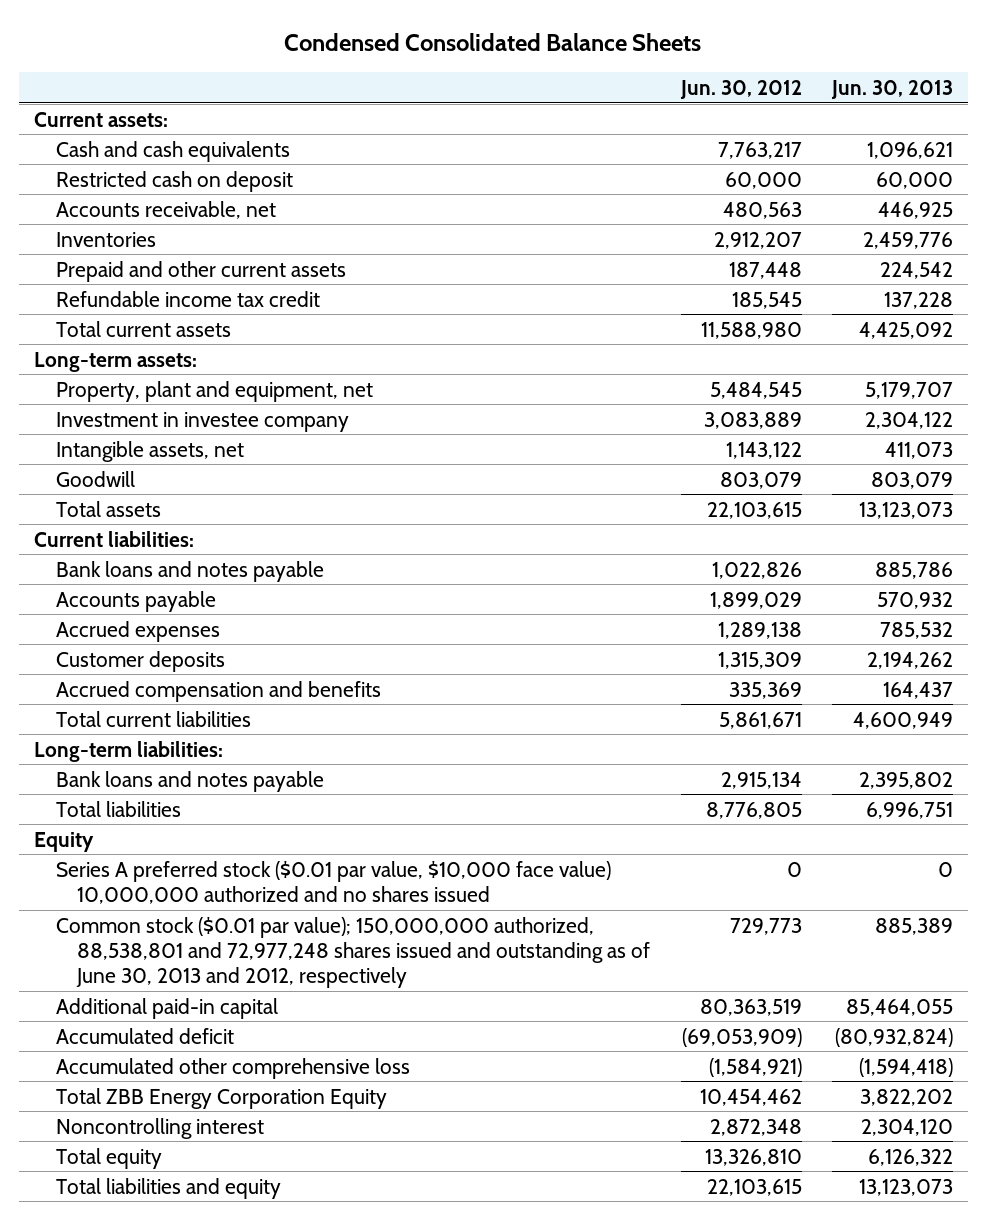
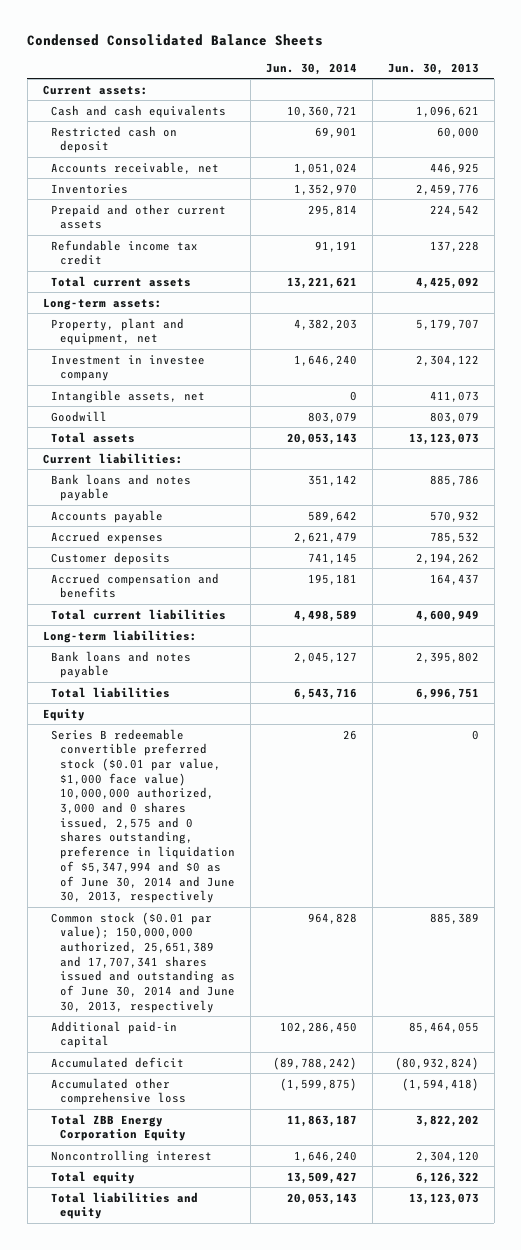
- | Jun. 30, 2012 | Jun. 30, 2013
+ | Jun. 30, 2014 | Jun. 30, 2013
- Series A preferred stock ($0.01 par value, $10,000 face value) 10,000,000 authorized and no shares issued | 0 | 0
- Common stock ($0.01 par value); 150,000,000 authorized, 88,538,801 and 72,977,248 shares issued and outstanding as of June 30, 2013 and 2012, respectively | 729,773 | 885,389
+ Series B redeemable convertible preferred stock ($0.01 par value, $1,000 face value) 10,000,000 authorized, 3,000 and 0 shares issued, 2,575 and 0 shares outstanding, preference in liquidation of $5,347,994 and $0 as of June 30, 2014 and June 30, 2013, respectively | 26 | 0
+ Common stock ($0.01 par value); 150,000,000 authorized, 25,651,389 and 17,707,341 shares issued and outstanding as of June 30, 2014 and June 30, 2013, respectively | 964,828 | 885,389

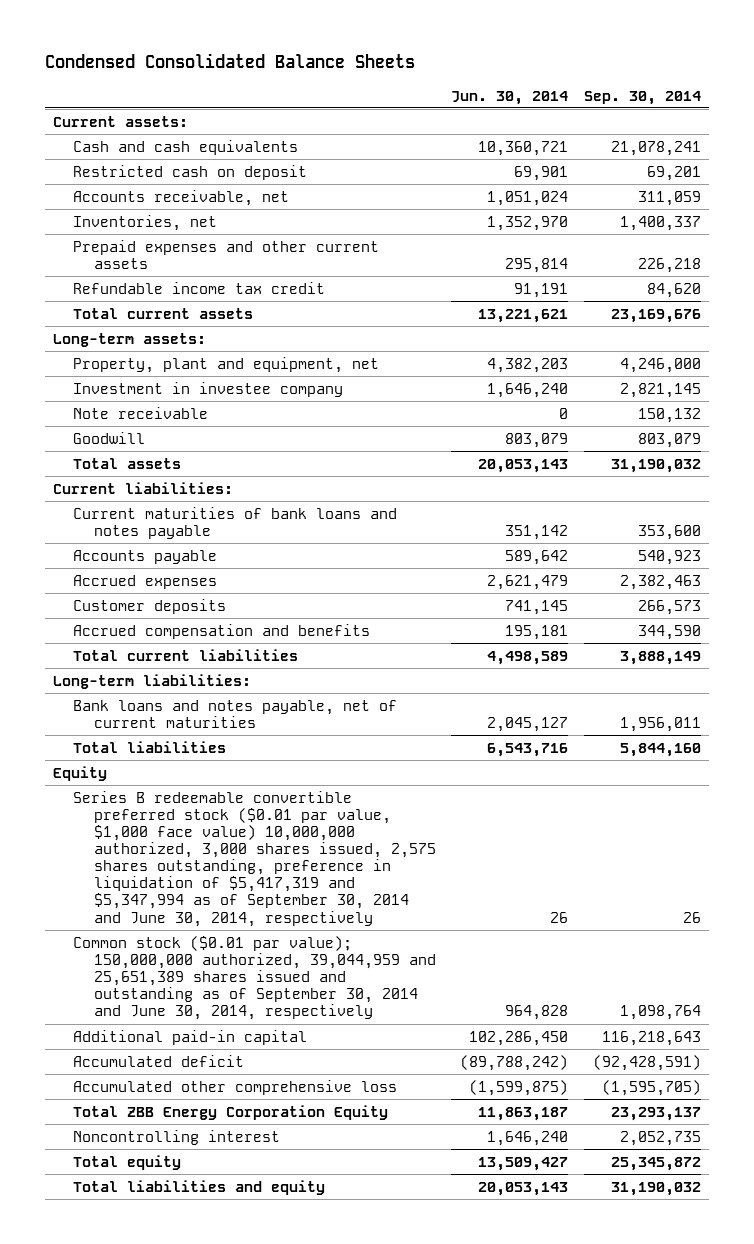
- | Jun. 30, 2014 | Jun. 30, 2013
+ | Jun. 30, 2014 | Sep. 30, 2014
- Inventories | 1,352,970 | 2,459,776
- Prepaid and other current assets | 295,814 | 224,542
+ Inventories, net | 1,352,970 | 1,400,337
+ Prepaid expenses and other current assets | 295,814 | 226,218
- Intangible assets, net | 0 | 411,073
+ Note receivable | 0 | 150,132
- Bank loans and notes payable | 351,142 | 885,786
+ Current maturities of bank loans and notes payable | 351,142 | 353,600
- Bank loans and notes payable | 2,045,127 | 2,395,802
+ Bank loans and notes payable, net of current maturities | 2,045,127 | 1,956,011
- Series B redeemable convertible preferred stock ($0.01 par value, $1,000 face value) 10,000,000 authorized, 3,000 and 0 shares issued, 2,575 and 0 shares outstanding, preference in liquidation of $5,347,994 and $0 as of June 30, 2014 and June 30, 2013, respectively | 26 | 0
- Common stock ($0.01 par value); 150,000,000 authorized, 25,651,389 and 17,707,341 shares issued and outstanding as of June 30, 2014 and June 30, 2013, respectively | 964,828 | 885,389
+ Series B redeemable convertible preferred stock ($0.01 par value, $1,000 face value) 10,000,000 authorized, 3,000 shares issued, 2,575 shares outstanding, preference in liquidation of $5,417,319 and $5,347,994 as of September 30, 2014 and June 30, 2014, respectively | 26 | 26
+ Common stock ($0.01 par value); 150,000,000 authorized, 39,044,959 and 25,651,389 shares issued and outstanding as of September 30, 2014 and June 30, 2014, respectively | 964,828 | 1,098,764

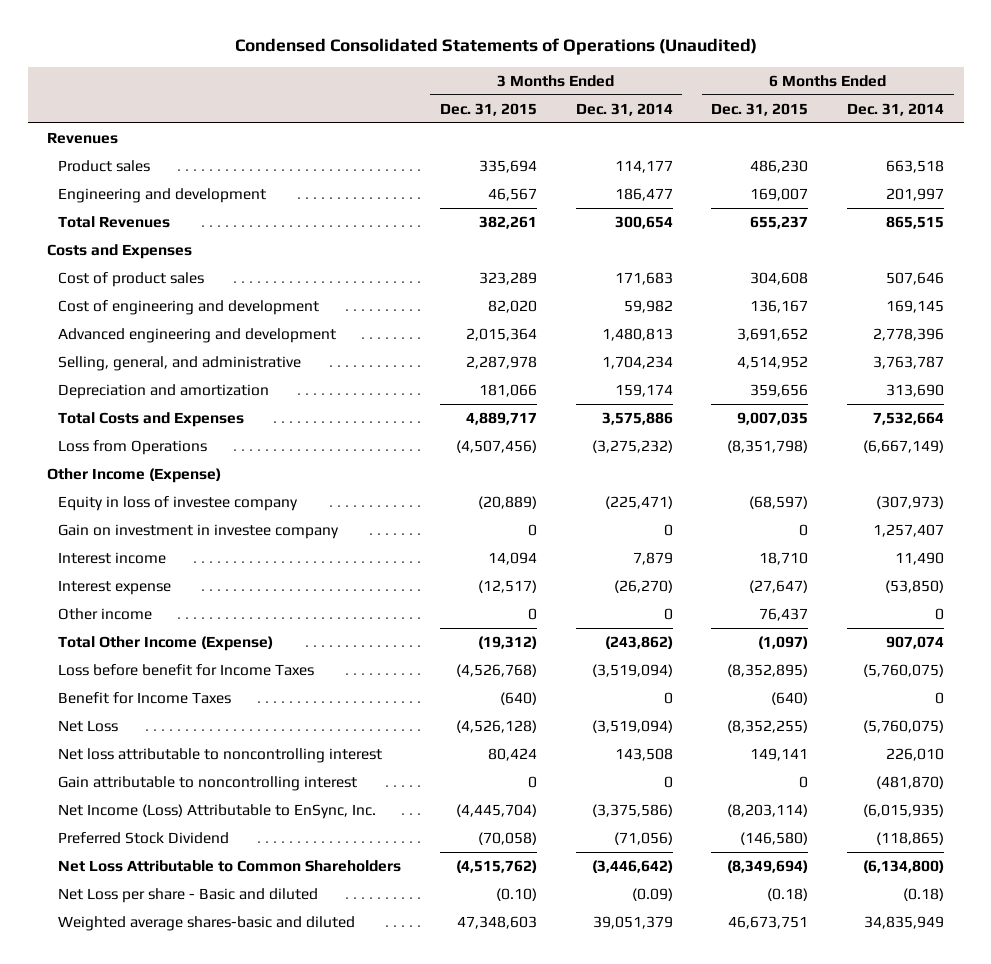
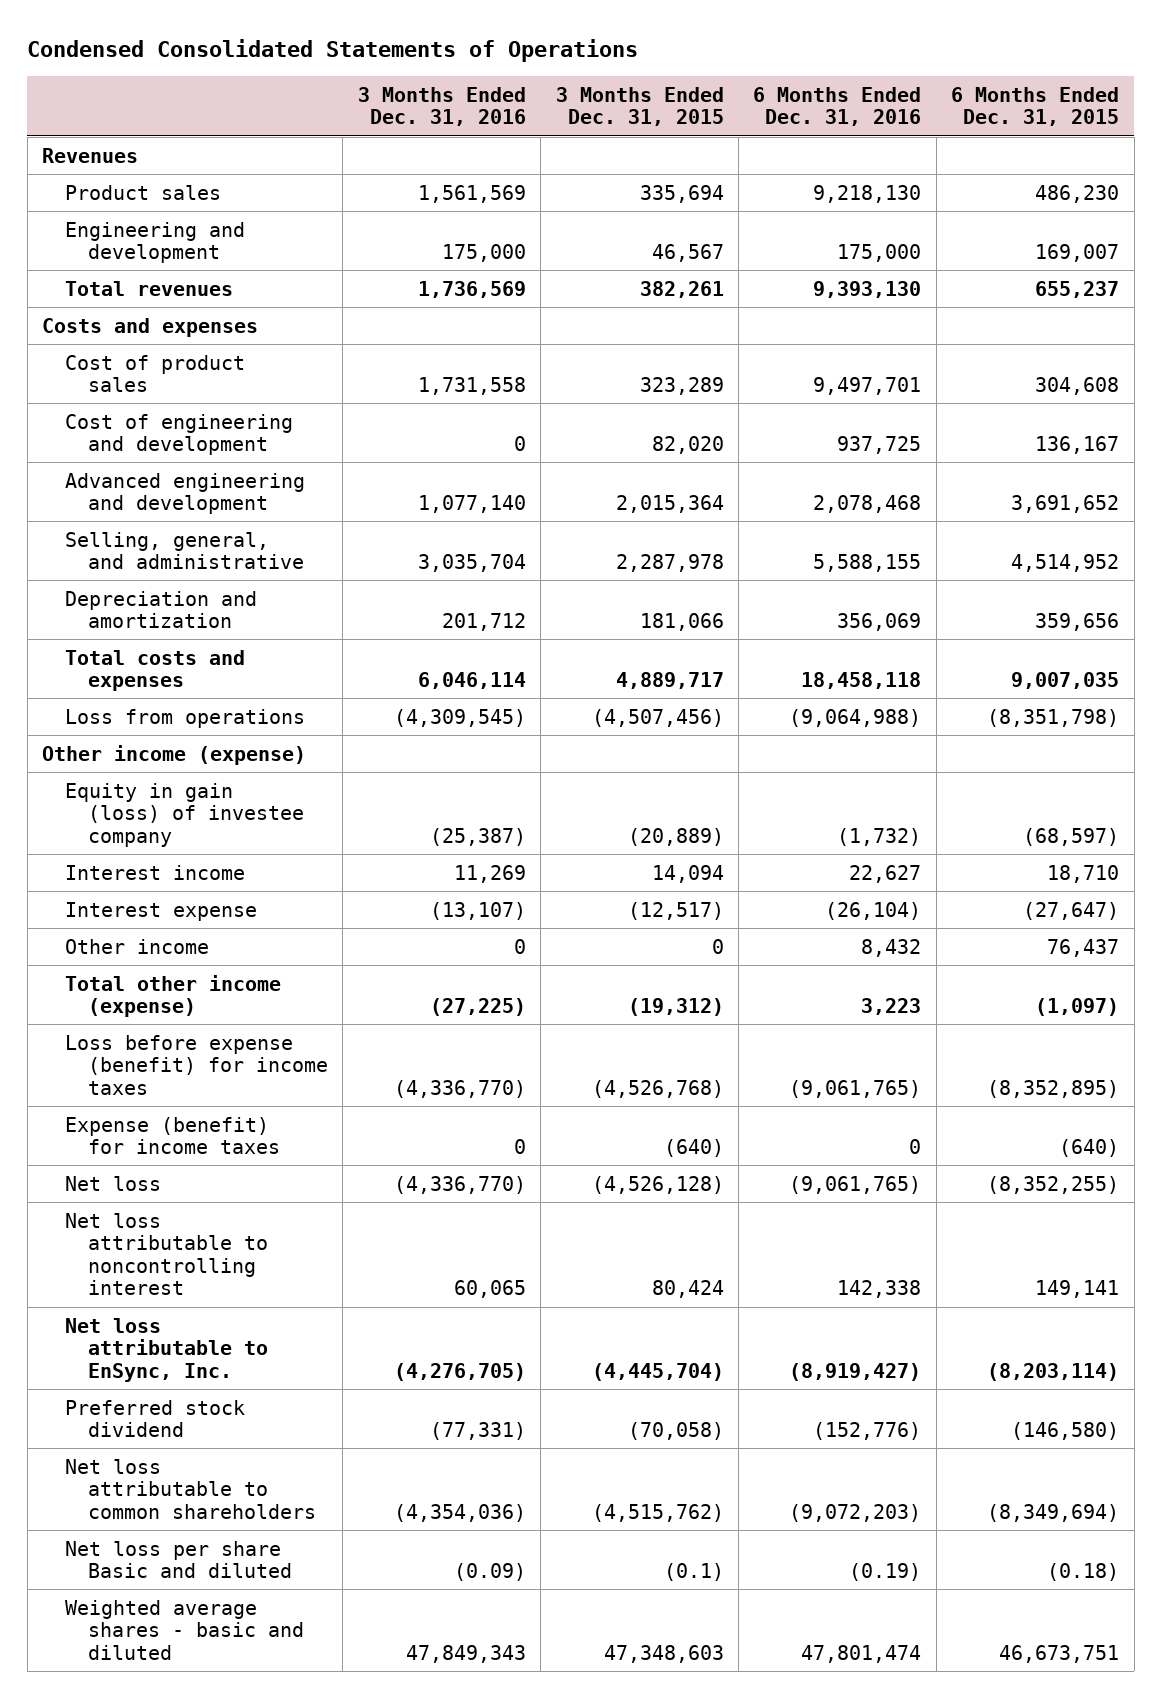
- Condensed Consolidated Statements of Operations (Unaudited)
+ Condensed Consolidated Statements of Operations
- | 3 Months Ended Dec. 31, 2015 | 3 Months Ended Dec. 31, 2014 | 6 Months Ended Dec. 31, 2015 | 6 Months Ended Dec. 31, 2014
+ | 3 Months Ended Dec. 31, 2016 | 3 Months Ended Dec. 31, 2015 | 6 Months Ended Dec. 31, 2016 | 6 Months Ended Dec. 31, 2015
- Total Revenues | 382,261 | 300,654 | 655,237 | 865,515
- Costs and Expenses
+ Total revenues | 1,736,569 | 382,261 | 9,393,130 | 655,237
+ Costs and expenses
- Total Costs and Expenses | 4,889,717 | 3,575,886 | 9,007,035 | 7,532,664
- Loss from Operations | (4,507,456) | (3,275,232) | (8,351,798) | (6,667,149)
- Other Income (Expense)
- Equity in loss of investee company | (20,889) | (225,471) | (68,597) | (307,973)
- Gain on investment in investee company | 0 | 0 | 0 | 1,257,407
+ Total costs and expenses | 6,046,114 | 4,889,717 | 18,458,118 | 9,007,035
+ Loss from operations | (4,309,545) | (4,507,456) | (9,064,988) | (8,351,798)
+ Other income (expense)
+ Equity in gain (loss) of investee company | (25,387) | (20,889) | (1,732) | (68,597)
- Total Other Income (Expense) | (19,312) | (243,862) | (1,097) | 907,074
- Loss before benefit for Income Taxes | (4,526,768) | (3,519,094) | (8,352,895) | (5,760,075)
- Benefit for Income Taxes | (640) | 0 | (640) | 0
- Net Loss | (4,526,128) | (3,519,094) | (8,352,255) | (5,760,075)
+ Total other income (expense) | (27,225) | (19,312) | 3,223 | (1,097)
+ Loss before expense (benefit) for income taxes | (4,336,770) | (4,526,768) | (9,061,765) | (8,352,895)
+ Expense (benefit) for income taxes | 0 | (640) | 0 | (640)
+ Net loss | (4,336,770) | (4,526,128) | (9,061,765) | (8,352,255)
- Gain attributable to noncontrolling interest | 0 | 0 | 0 | (481,870)
- Net Income (Loss) Attributable to EnSync, Inc. | (4,445,704) | (3,375,586) | (8,203,114) | (6,015,935)
- Preferred Stock Dividend | (70,058) | (71,056) | (146,580) | (118,865)
- Net Loss Attributable to Common Shareholders | (4,515,762) | (3,446,642) | (8,349,694) | (6,134,800)
- Net Loss per share - Basic and diluted | (0.10) | (0.09) | (0.18) | (0.18)
- Weighted average shares-basic and diluted | 47,348,603 | 39,051,379 | 46,673,751 | 34,835,949
+ Net loss attributable to EnSync, Inc. | (4,276,705) | (4,445,704) | (8,919,427) | (8,203,114)
+ Preferred stock dividend | (77,331) | (70,058) | (152,776) | (146,580)
+ Net loss attributable to common shareholders | (4,354,036) | (4,515,762) | (9,072,203) | (8,349,694)
+ Net loss per share Basic and diluted | (0.09) | (0.1) | (0.19) | (0.18)
+ Weighted average shares - basic and diluted | 47,849,343 | 47,348,603 | 47,801,474 | 46,673,751

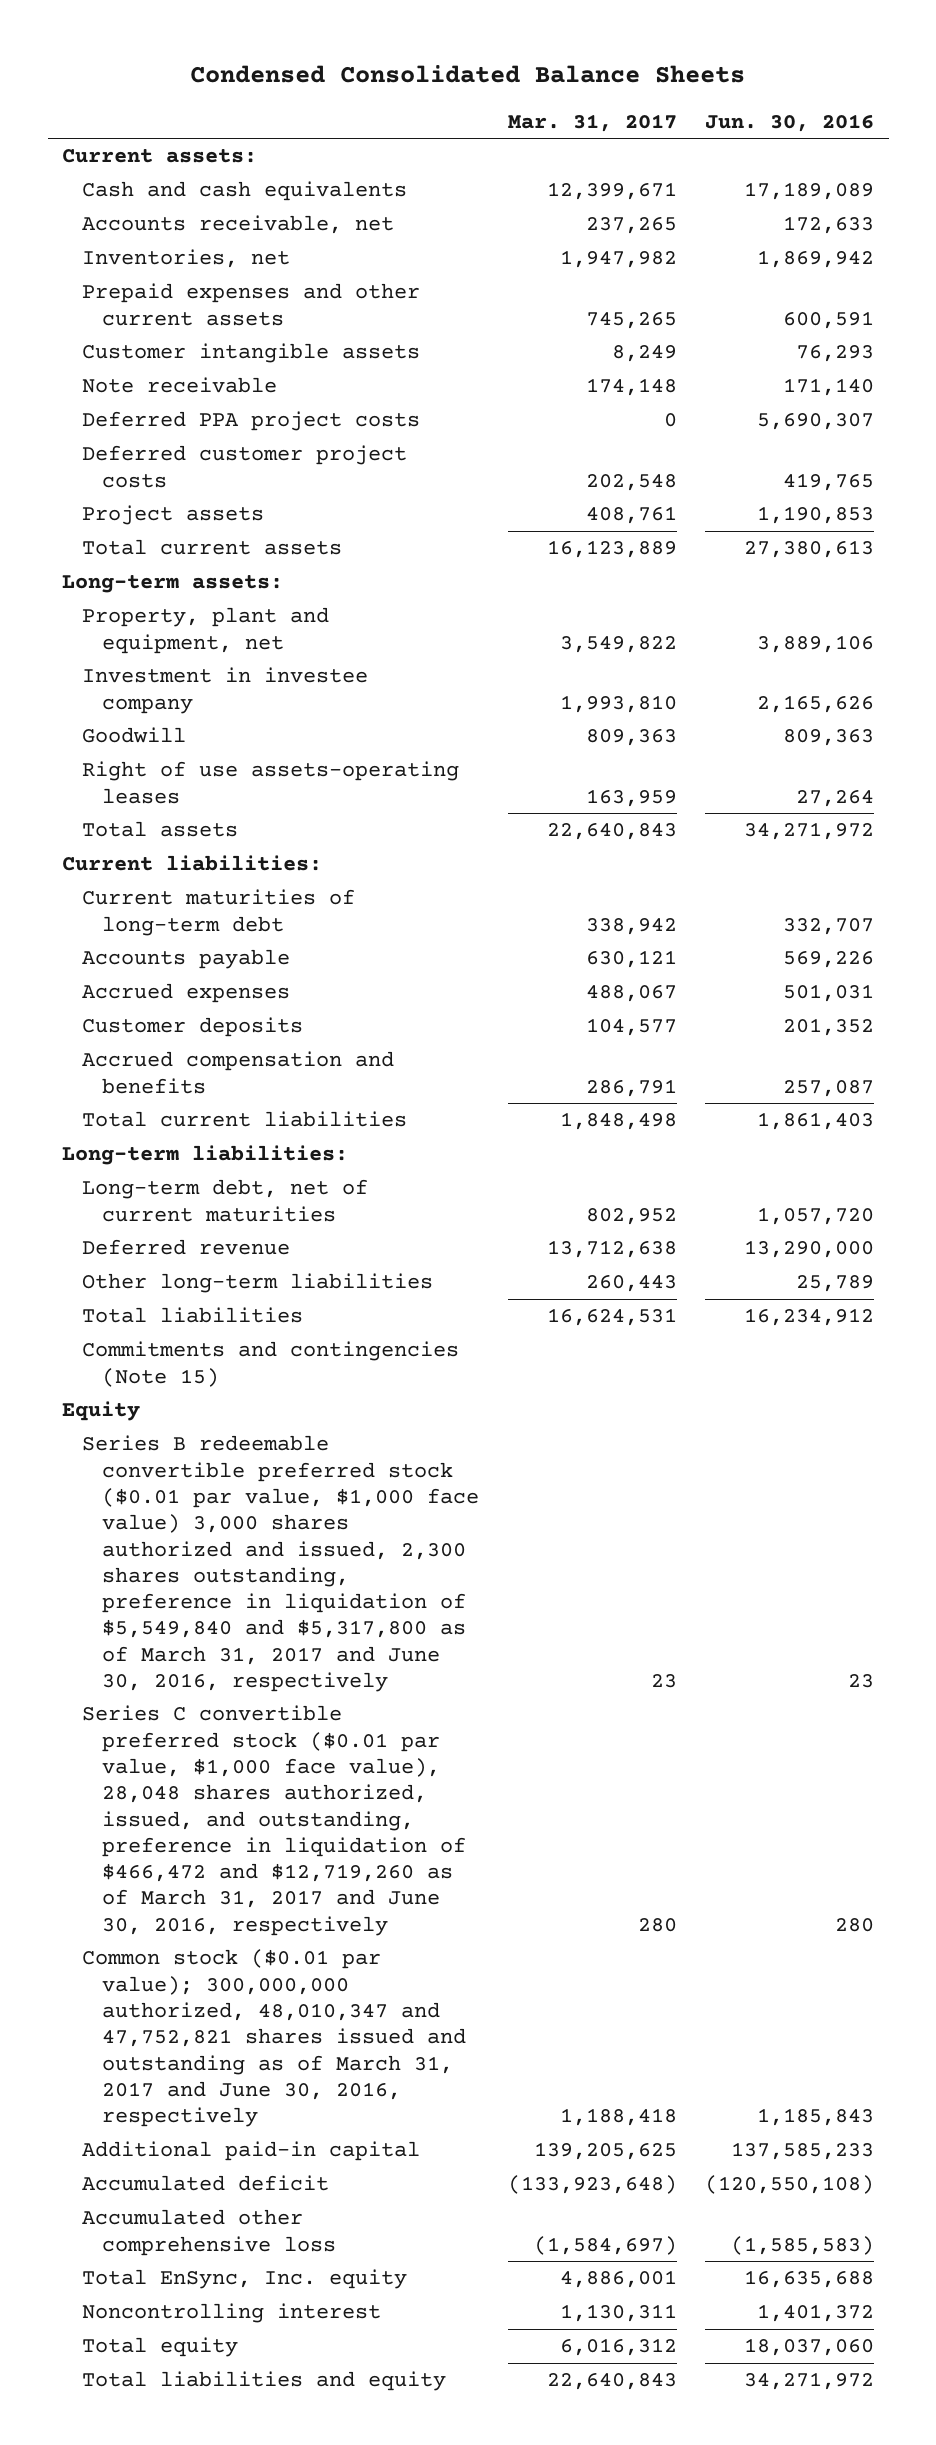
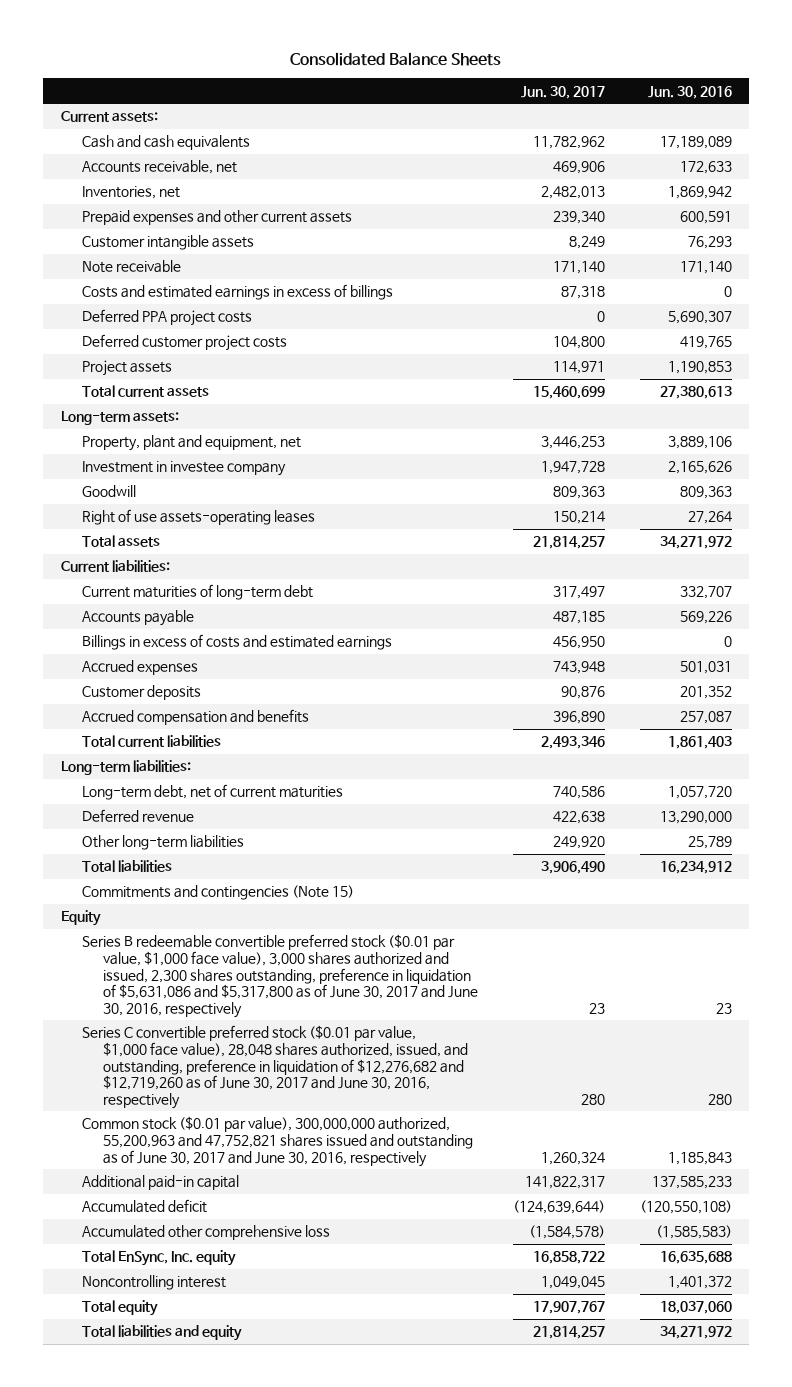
- Condensed Consolidated Balance Sheets
+ Consolidated Balance Sheets
- | Mar. 31, 2017 | Jun. 30, 2016
+ | Jun. 30, 2017 | Jun. 30, 2016
+ Costs and estimated earnings in excess of billings | 87,318 | 0
+ Billings in excess of costs and estimated earnings | 456,950 | 0
- Series B redeemable convertible preferred stock ($0.01 par value, $1,000 face value) 3,000 shares authorized and issued, 2,300 shares outstanding, preference in liquidation of $5,549,840 and $5,317,800 as of March 31, 2017 and June 30, 2016, respectively | 23 | 23
- Series C convertible preferred stock ($0.01 par value, $1,000 face value), 28,048 shares authorized, issued, and outstanding, preference in liquidation of $466,472 and $12,719,260 as of March 31, 2017 and June 30, 2016, respectively | 280 | 280
- Common stock ($0.01 par value); 300,000,000 authorized, 48,010,347 and 47,752,821 shares issued and outstanding as of March 31, 2017 and June 30, 2016, respectively | 1,188,418 | 1,185,843
+ Series B redeemable convertible preferred stock ($0.01 par value, $1,000 face value), 3,000 shares authorized and issued, 2,300 shares outstanding, preference in liquidation of $5,631,086 and $5,317,800 as of June 30, 2017 and June 30, 2016, respectively | 23 | 23
+ Series C convertible preferred stock ($0.01 par value, $1,000 face value), 28,048 shares authorized, issued, and outstanding, preference in liquidation of $12,276,682 and $12,719,260 as of June 30, 2017 and June 30, 2016, respectively | 280 | 280
+ Common stock ($0.01 par value), 300,000,000 authorized, 55,200,963 and 47,752,821 shares issued and outstanding as of June 30, 2017 and June 30, 2016, respectively | 1,260,324 | 1,185,843

